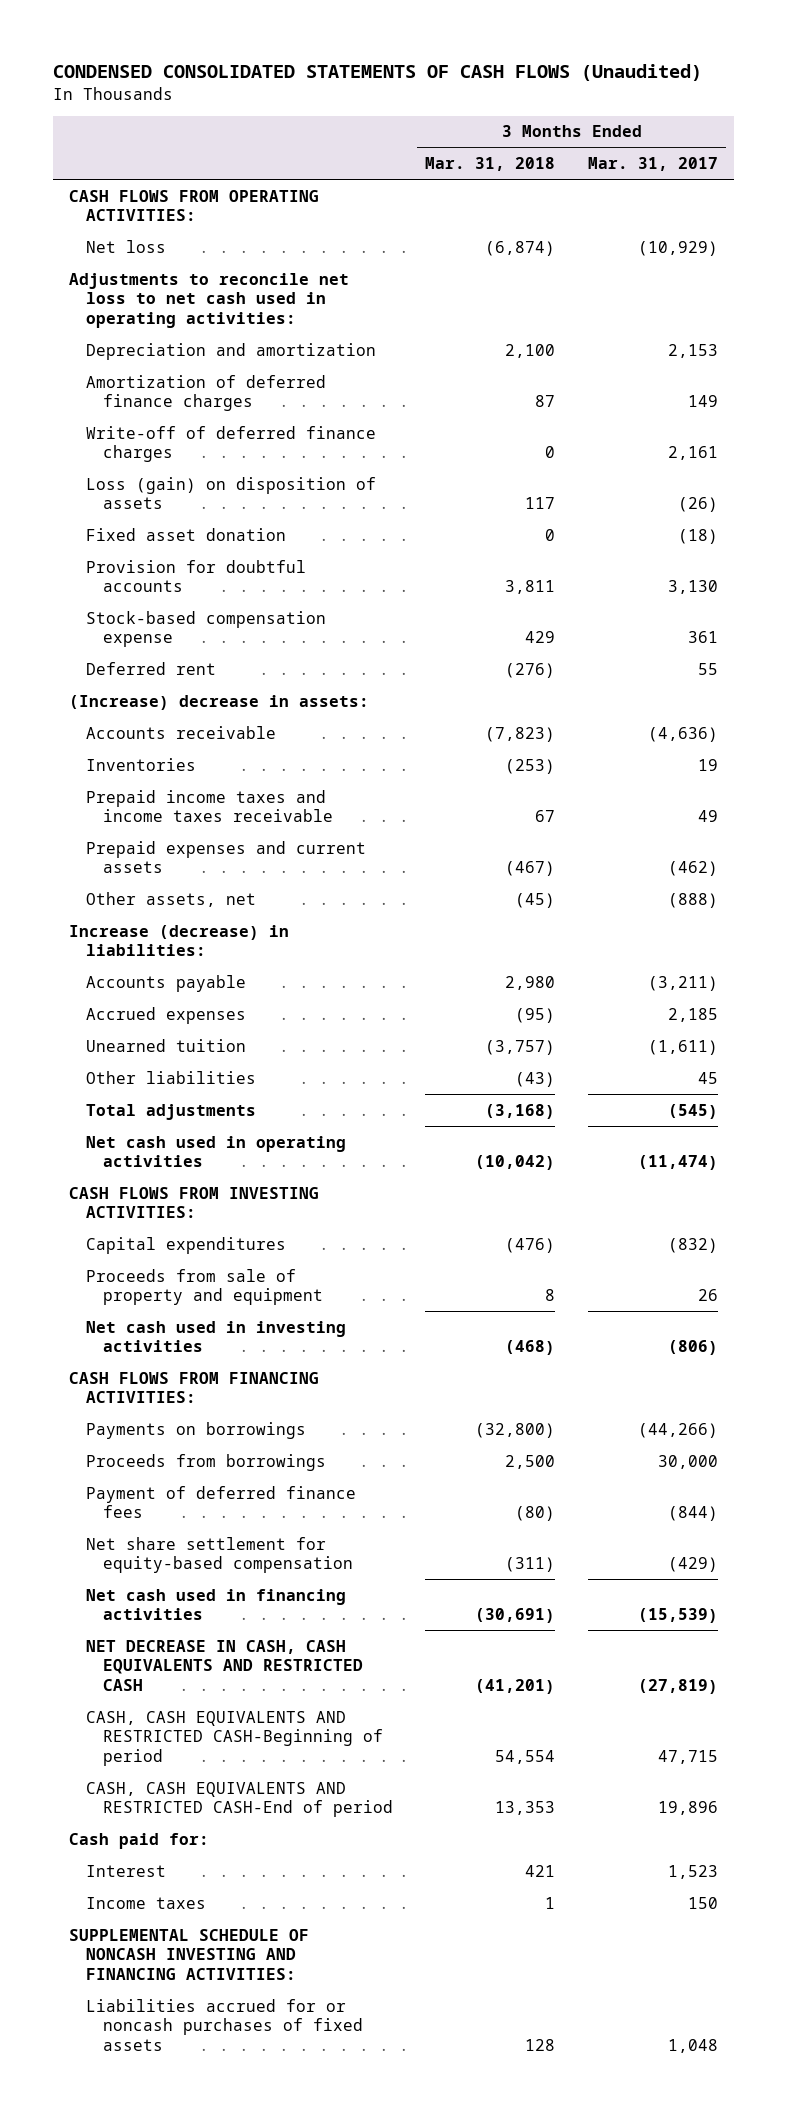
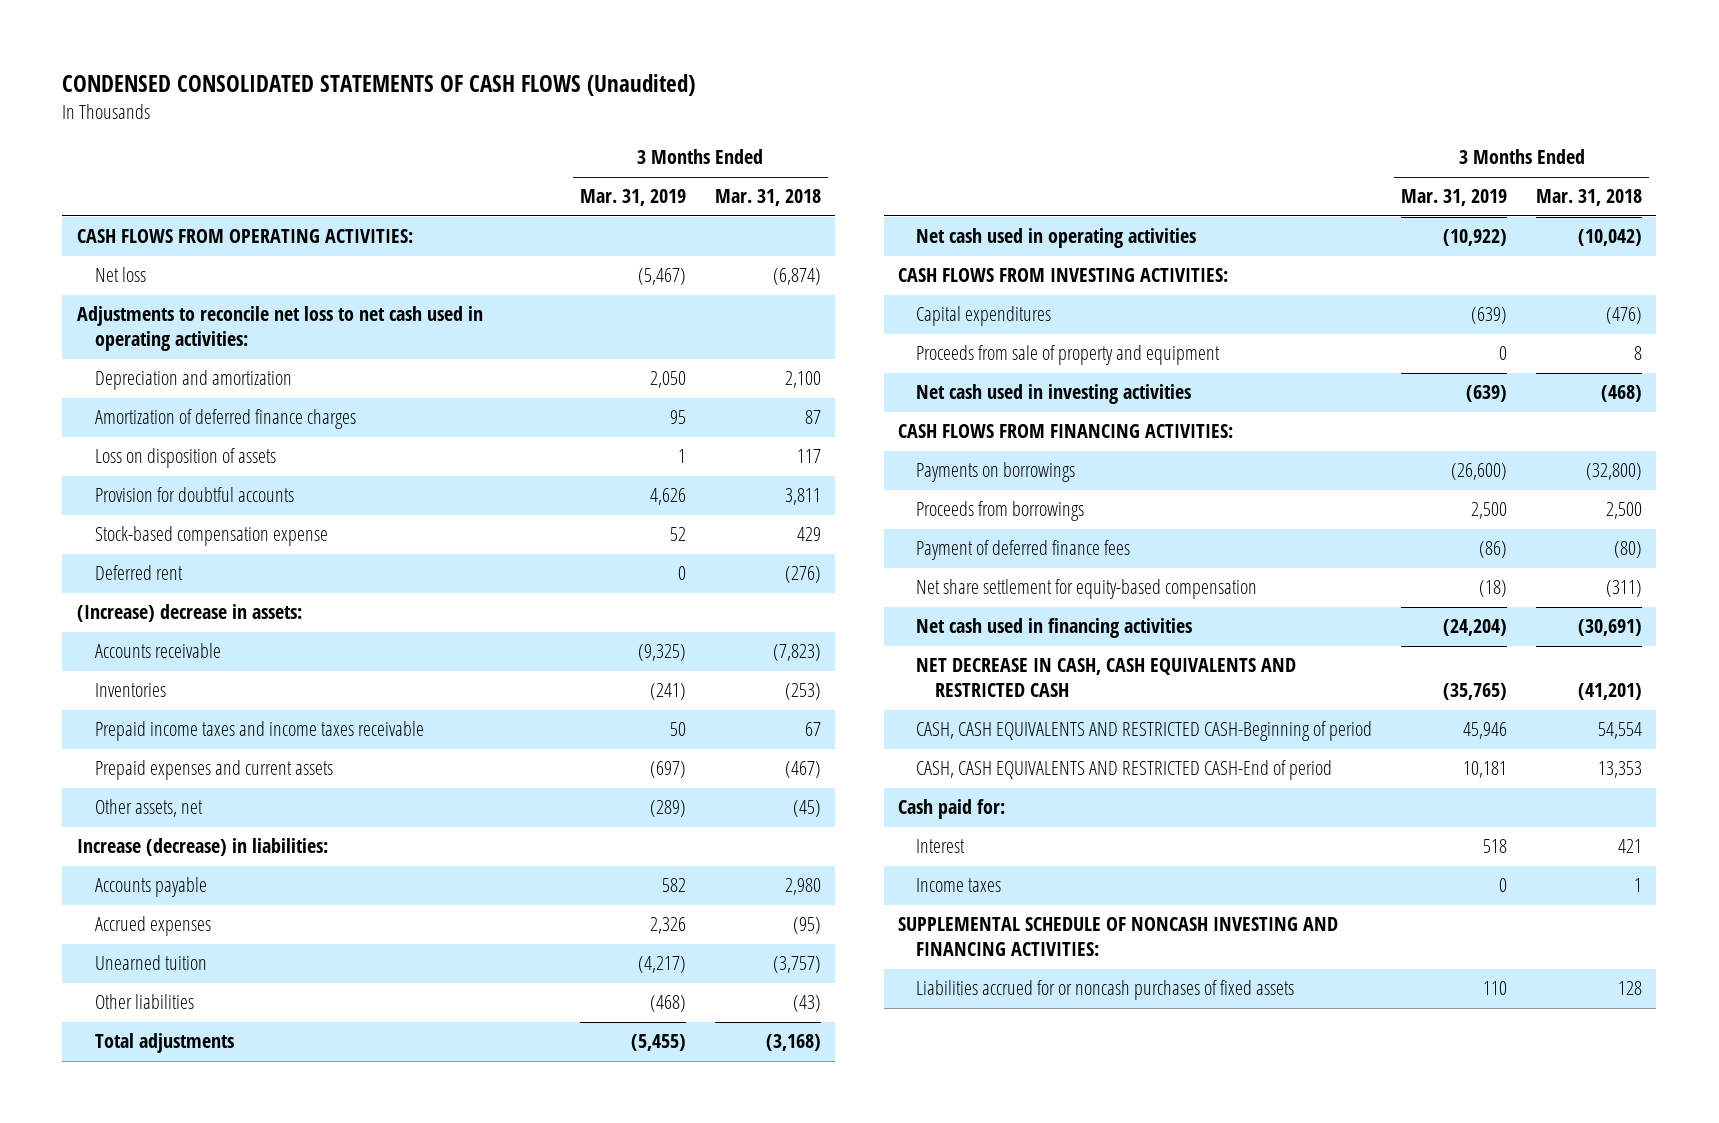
- | 3 Months Ended Mar. 31, 2018 | 3 Months Ended Mar. 31, 2017
+ | 3 Months Ended Mar. 31, 2019 | 3 Months Ended Mar. 31, 2018
- Write-off of deferred finance charges | 0 | 2,161
- Loss (gain) on disposition of assets | 117 | (26)
- Fixed asset donation | 0 | (18)
+ Loss on disposition of assets | 1 | 117

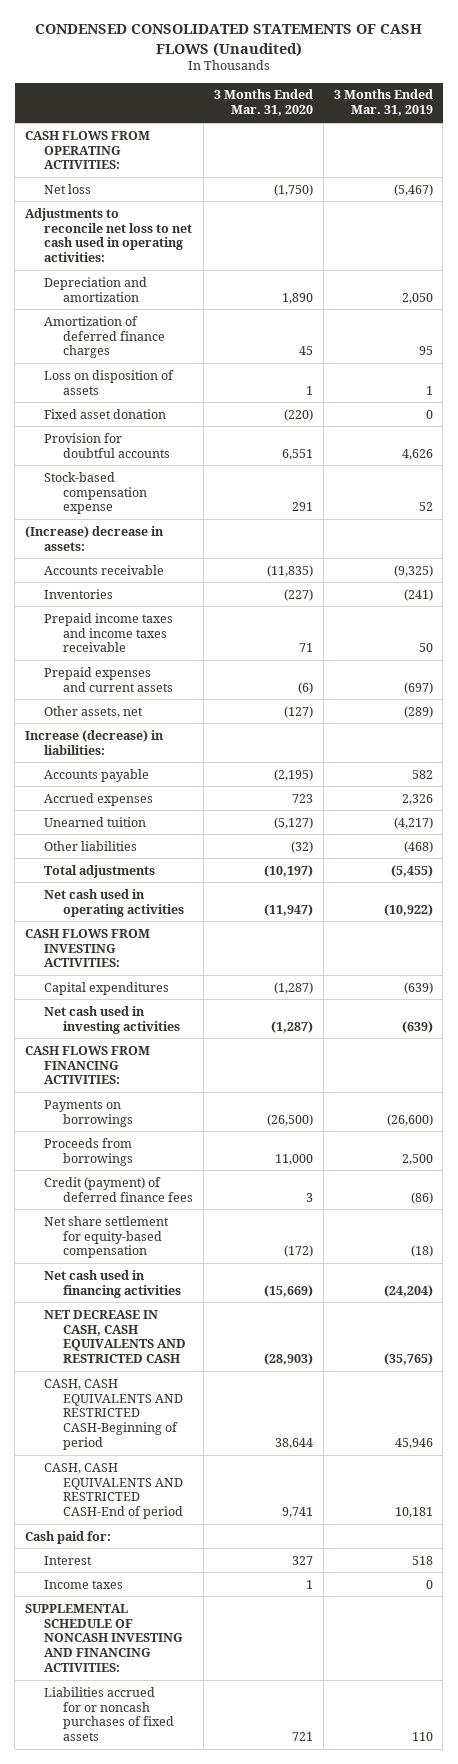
- | 3 Months Ended Mar. 31, 2019 | 3 Months Ended Mar. 31, 2018
+ | 3 Months Ended Mar. 31, 2020 | 3 Months Ended Mar. 31, 2019
+ Fixed asset donation | (220) | 0
- Deferred rent | 0 | (276)
- Proceeds from sale of property and equipment | 0 | 8
- Payment of deferred finance fees | (86) | (80)
+ Credit (payment) of deferred finance fees | 3 | (86)

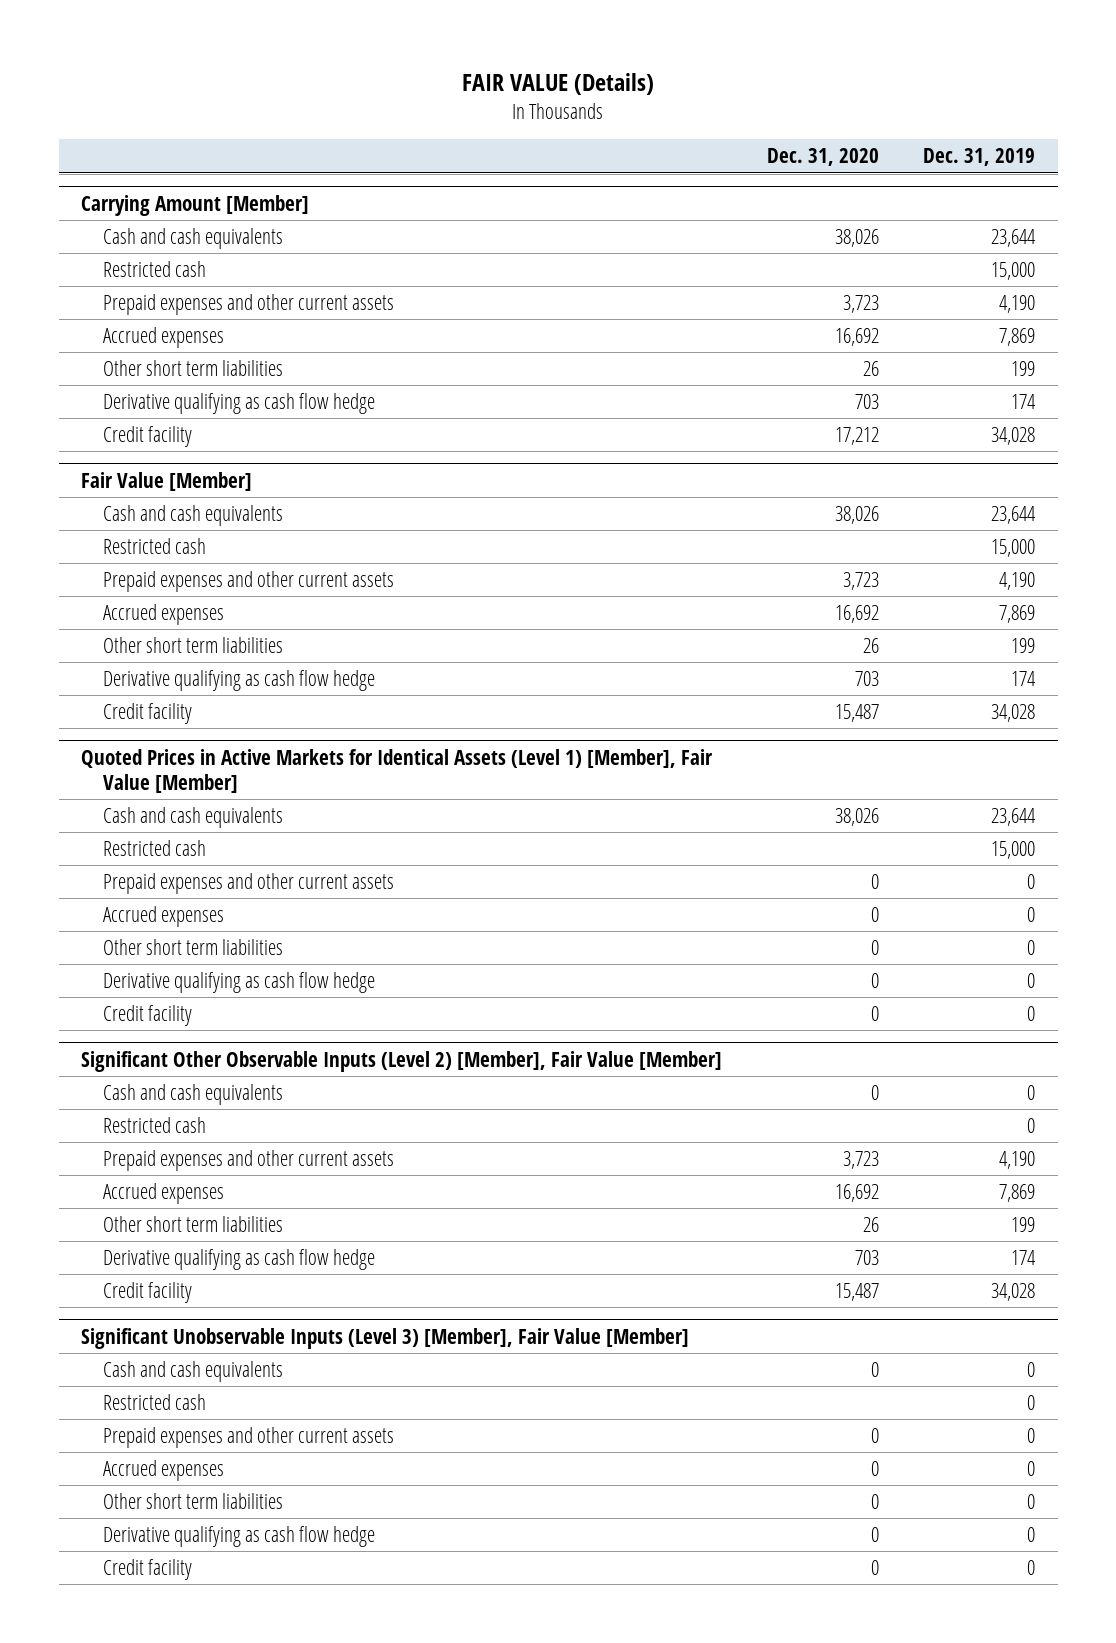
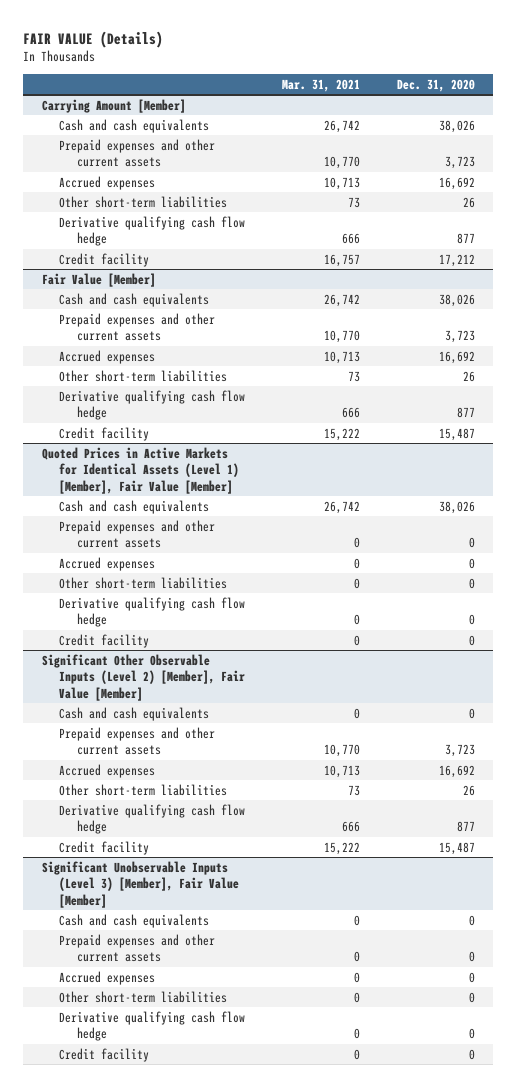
- | Dec. 31, 2020 | Dec. 31, 2019
+ | Mar. 31, 2021 | Dec. 31, 2020
@ Carrying Amount [Member]
- Restricted cash | | 15,000
- Other short term liabilities | 26 | 199
- Derivative qualifying as cash flow hedge | 703 | 174
+ Other short-term liabilities | 73 | 26
+ Derivative qualifying cash flow hedge | 666 | 877
@ Fair Value [Member]
- Restricted cash | | 15,000
- Other short term liabilities | 26 | 199
- Derivative qualifying as cash flow hedge | 703 | 174
+ Other short-term liabilities | 73 | 26
+ Derivative qualifying cash flow hedge | 666 | 877
@ Quoted Prices in Active Markets for Identical Assets (Level 1) [Member], Fair Value [Member]
- Restricted cash | | 15,000
- Other short term liabilities | 0 | 0
- Derivative qualifying as cash flow hedge | 0 | 0
+ Other short-term liabilities | 0 | 0
+ Derivative qualifying cash flow hedge | 0 | 0
@ Significant Other Observable Inputs (Level 2) [Member], Fair Value [Member]
- Restricted cash | | 0
- Other short term liabilities | 26 | 199
- Derivative qualifying as cash flow hedge | 703 | 174
+ Other short-term liabilities | 73 | 26
+ Derivative qualifying cash flow hedge | 666 | 877
@ Significant Unobservable Inputs (Level 3) [Member], Fair Value [Member]
- Restricted cash | | 0
- Other short term liabilities | 0 | 0
- Derivative qualifying as cash flow hedge | 0 | 0
+ Other short-term liabilities | 0 | 0
+ Derivative qualifying cash flow hedge | 0 | 0

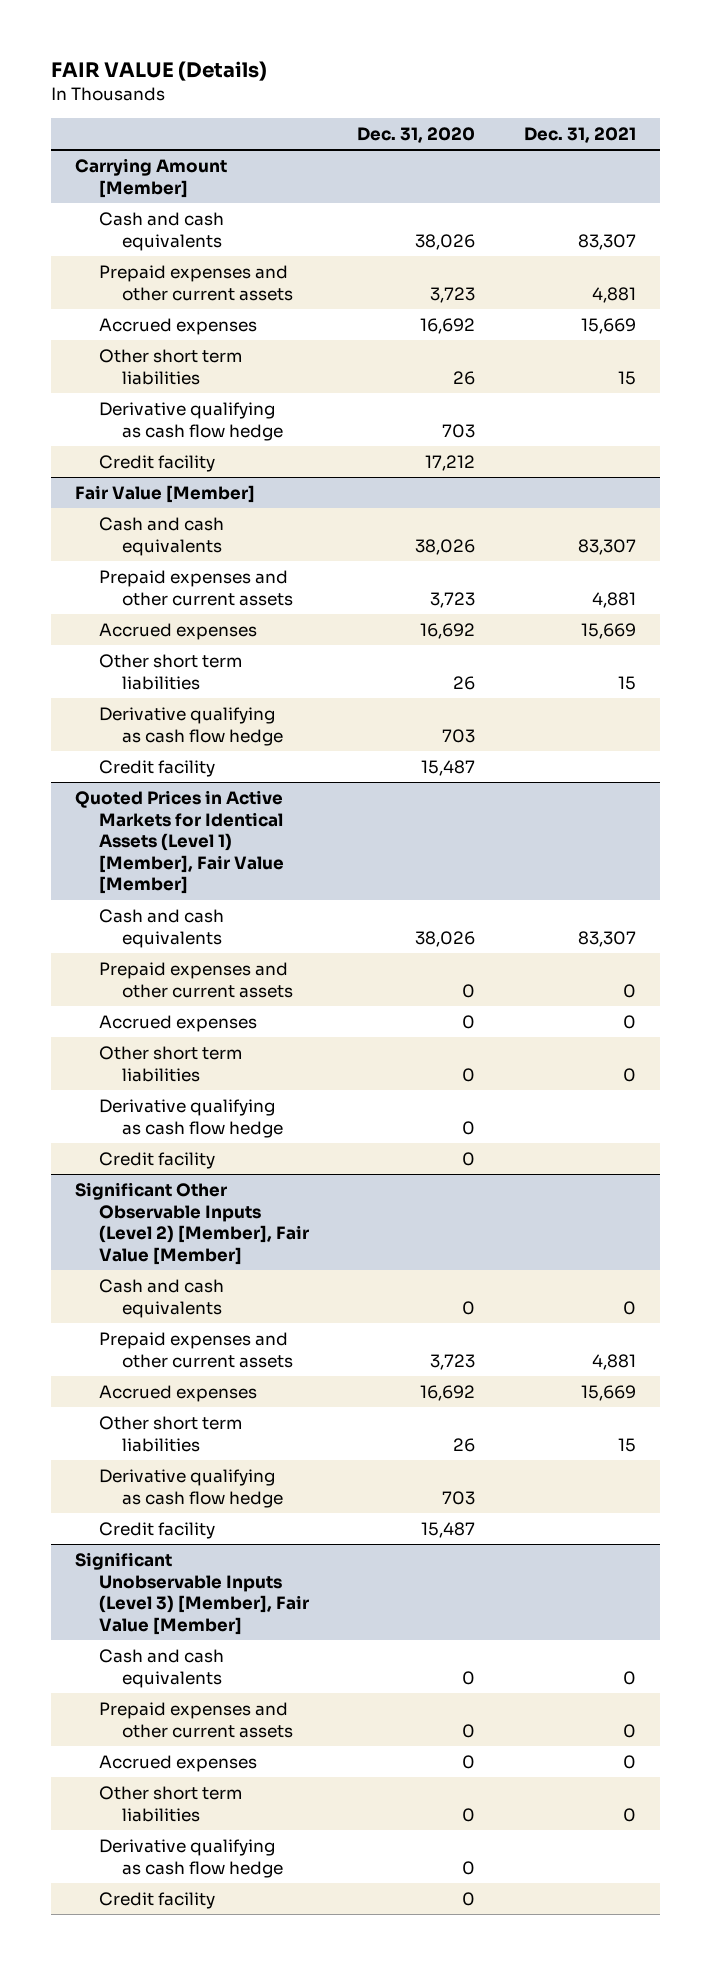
- | Mar. 31, 2021 | Dec. 31, 2020
+ | Dec. 31, 2020 | Dec. 31, 2021
@ Carrying Amount [Member]
- Other short-term liabilities | 73 | 26
- Derivative qualifying cash flow hedge | 666 | 877
+ Other short term liabilities | 26 | 15
+ Derivative qualifying as cash flow hedge | 703 |
@ Fair Value [Member]
- Other short-term liabilities | 73 | 26
- Derivative qualifying cash flow hedge | 666 | 877
+ Other short term liabilities | 26 | 15
+ Derivative qualifying as cash flow hedge | 703 |
@ Quoted Prices in Active Markets for Identical Assets (Level 1) [Member], Fair Value [Member]
- Other short-term liabilities | 0 | 0
- Derivative qualifying cash flow hedge | 0 | 0
+ Other short term liabilities | 0 | 0
+ Derivative qualifying as cash flow hedge | 0 |
@ Significant Other Observable Inputs (Level 2) [Member], Fair Value [Member]
- Other short-term liabilities | 73 | 26
- Derivative qualifying cash flow hedge | 666 | 877
+ Other short term liabilities | 26 | 15
+ Derivative qualifying as cash flow hedge | 703 |
@ Significant Unobservable Inputs (Level 3) [Member], Fair Value [Member]
- Other short-term liabilities | 0 | 0
- Derivative qualifying cash flow hedge | 0 | 0
+ Other short term liabilities | 0 | 0
+ Derivative qualifying as cash flow hedge | 0 |

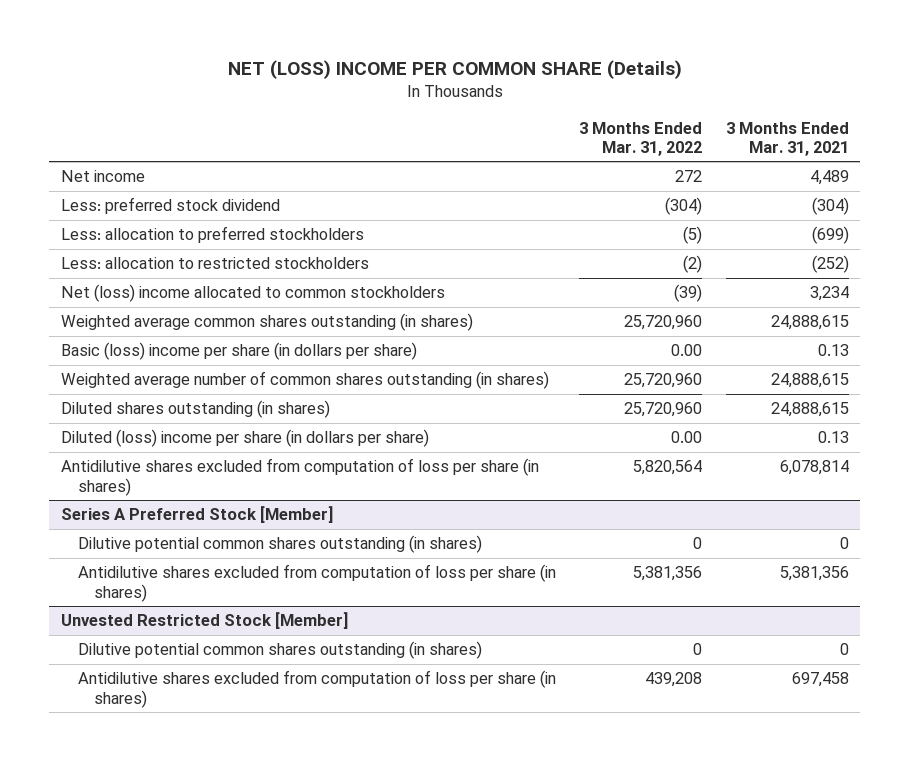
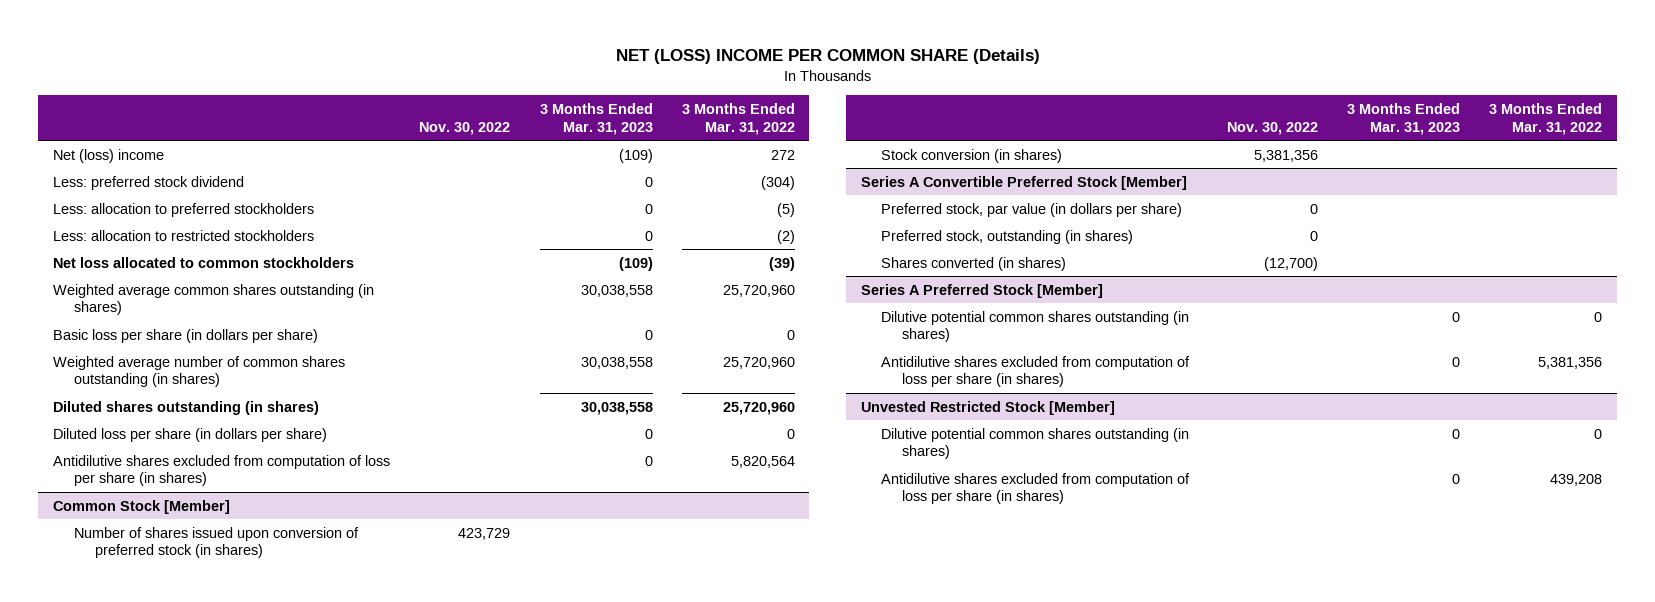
- | 3 Months Ended Mar. 31, 2022 | 3 Months Ended Mar. 31, 2021
+ | Nov. 30, 2022 | 3 Months Ended Mar. 31, 2023 | 3 Months Ended Mar. 31, 2022
- Net income | 272 | 4,489
+ Net (loss) income | | (109) | 272
- Net (loss) income allocated to common stockholders | (39) | 3,234
+ Net loss allocated to common stockholders | | (109) | (39)
- Basic (loss) income per share (in dollars per share) | 0.00 | 0.13
+ Basic loss per share (in dollars per share) | | 0 | 0
- Diluted (loss) income per share (in dollars per share) | 0.00 | 0.13
+ Diluted loss per share (in dollars per share) | | 0 | 0
+ Common Stock [Member]
+ Number of shares issued upon conversion of preferred stock (in shares) | 423,729 | |
+ Stock conversion (in shares) | 5,381,356 | |
+ Series A Convertible Preferred Stock [Member]
+ Preferred stock, par value (in dollars per share) | 0 | |
+ Preferred stock, outstanding (in shares) | 0 | |
+ Shares converted (in shares) | (12,700) | |

